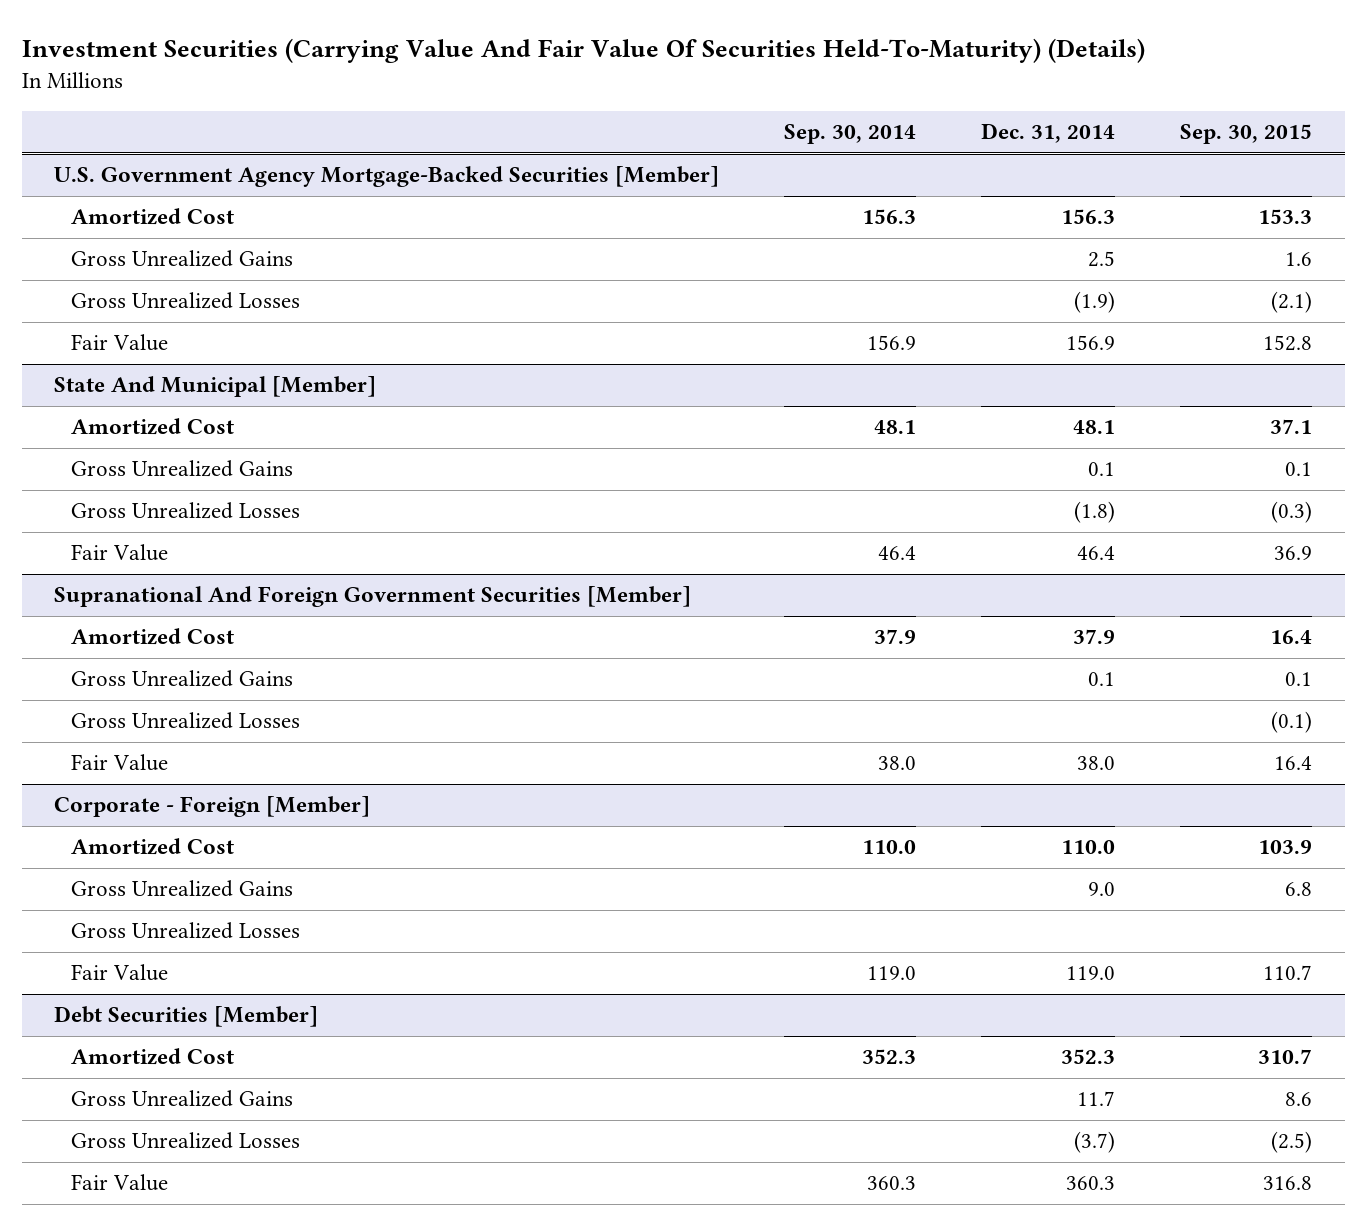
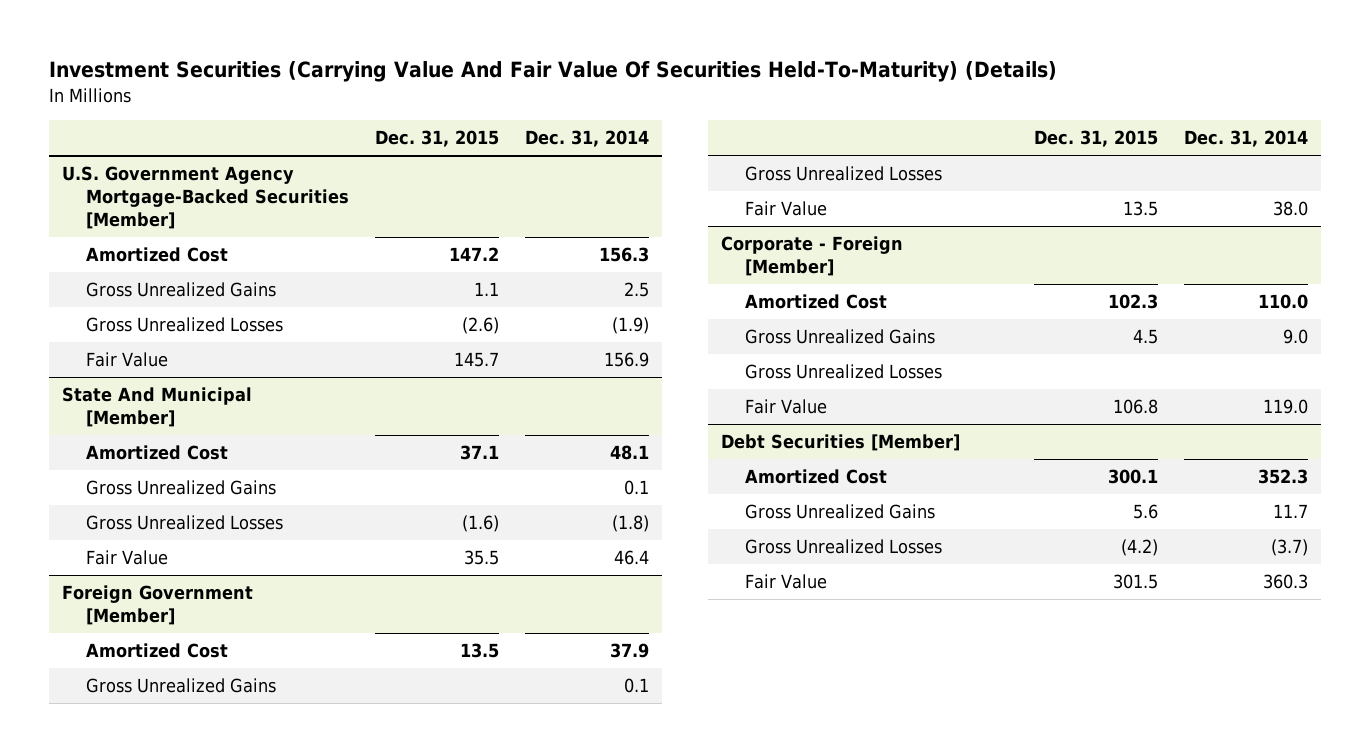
- | Sep. 30, 2014 | Dec. 31, 2014 | Sep. 30, 2015
+ | Dec. 31, 2015 | Dec. 31, 2014
- Supranational And Foreign Government Securities [Member]
+ Foreign Government [Member]

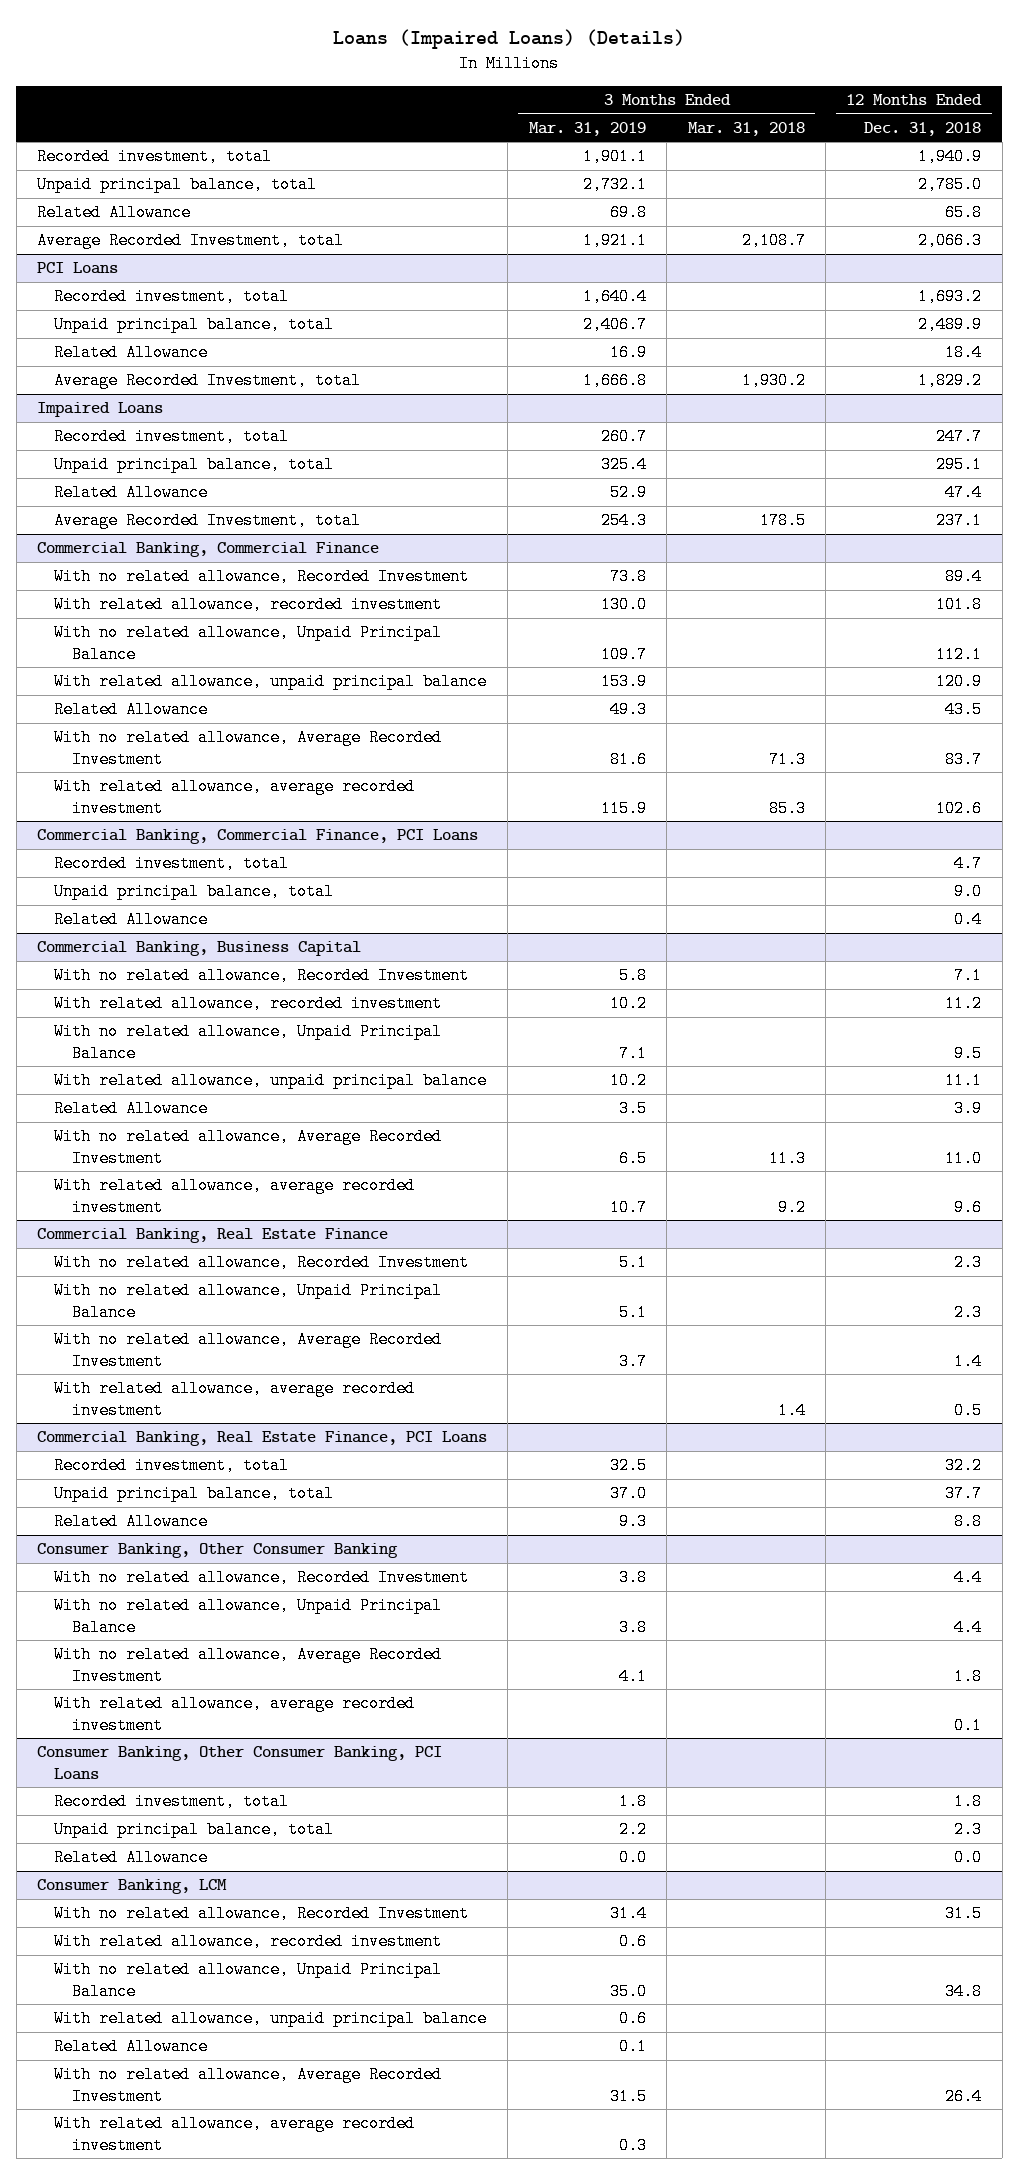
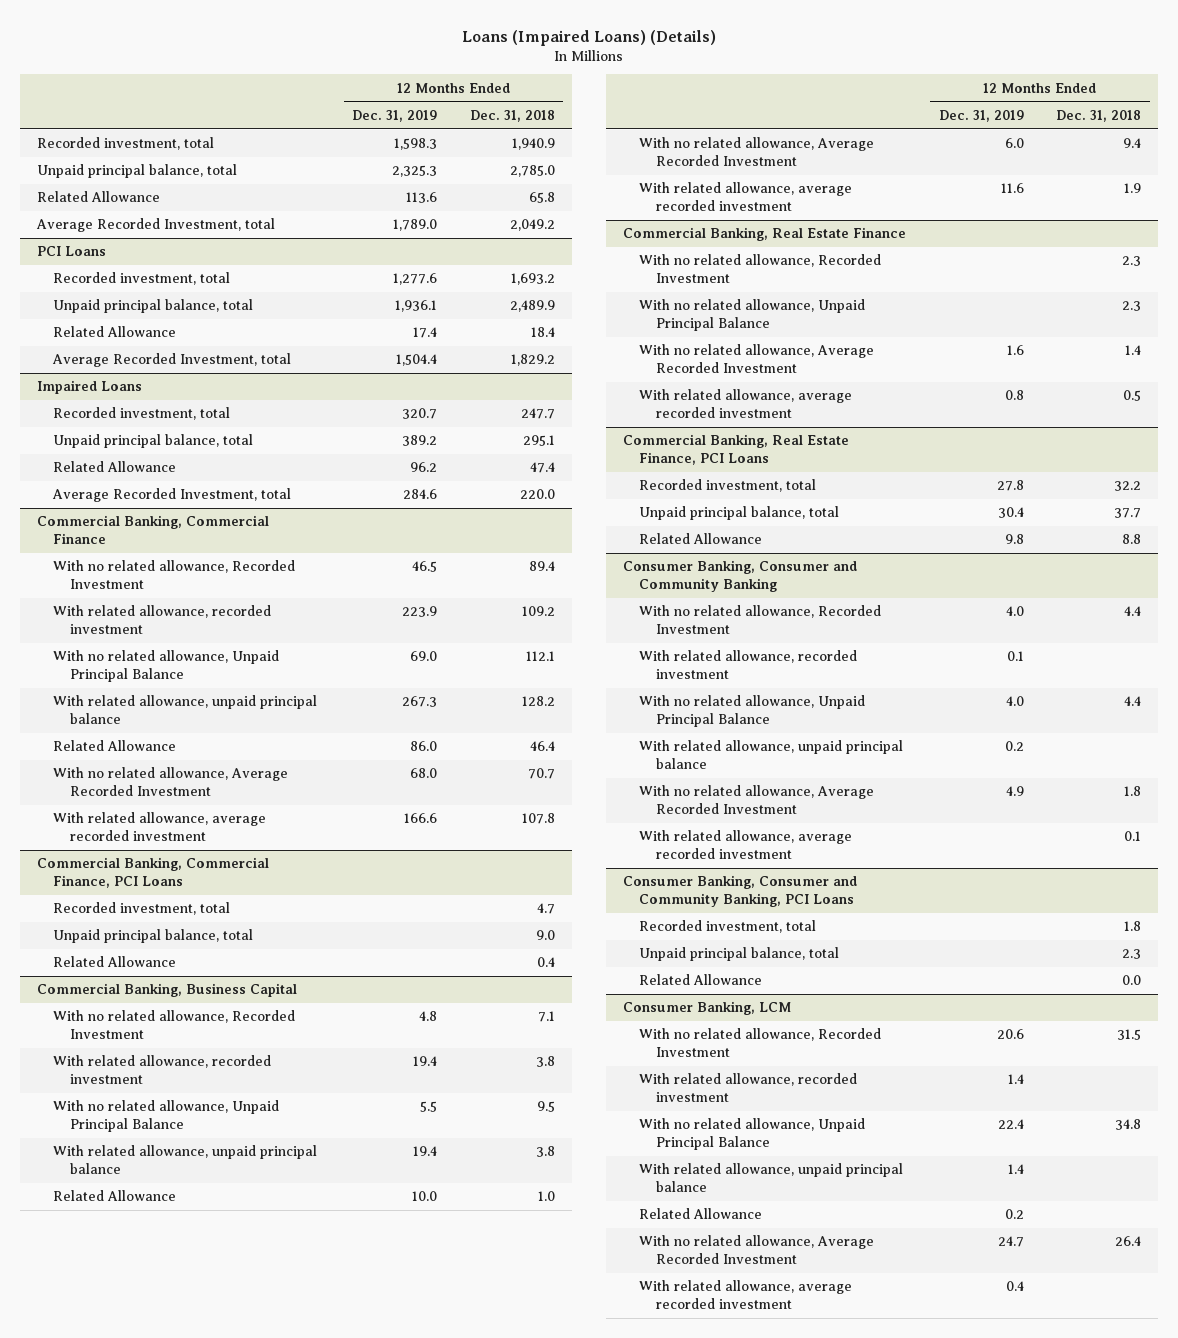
- | 3 Months Ended Mar. 31, 2019 | 3 Months Ended Mar. 31, 2018 | 12 Months Ended Dec. 31, 2018
+ | 12 Months Ended Dec. 31, 2019 | 12 Months Ended Dec. 31, 2018
- Average Recorded Investment, total | 1,921.1 | 2,108.7 | 2,066.3
+ Average Recorded Investment, total | 1,789.0 | 2,049.2
@ Impaired Loans
- Average Recorded Investment, total | 254.3 | 178.5 | 237.1
+ Average Recorded Investment, total | 284.6 | 220.0
@ Commercial Banking, Commercial Finance
- With related allowance, recorded investment | 130.0 | | 101.8
+ With related allowance, recorded investment | 223.9 | 109.2
- With related allowance, unpaid principal balance | 153.9 | | 120.9
- Related Allowance | 49.3 | | 43.5
- With no related allowance, Average Recorded Investment | 81.6 | 71.3 | 83.7
- With related allowance, average recorded investment | 115.9 | 85.3 | 102.6
+ With related allowance, unpaid principal balance | 267.3 | 128.2
+ Related Allowance | 86.0 | 46.4
+ With no related allowance, Average Recorded Investment | 68.0 | 70.7
+ With related allowance, average recorded investment | 166.6 | 107.8
@ Commercial Banking, Business Capital
- With related allowance, recorded investment | 10.2 | | 11.2
+ With related allowance, recorded investment | 19.4 | 3.8
- With related allowance, unpaid principal balance | 10.2 | | 11.1
- Related Allowance | 3.5 | | 3.9
- With no related allowance, Average Recorded Investment | 6.5 | 11.3 | 11.0
- With related allowance, average recorded investment | 10.7 | 9.2 | 9.6
+ With related allowance, unpaid principal balance | 19.4 | 3.8
+ Related Allowance | 10.0 | 1.0
+ With no related allowance, Average Recorded Investment | 6.0 | 9.4
+ With related allowance, average recorded investment | 11.6 | 1.9
- Consumer Banking, Other Consumer Banking
+ Consumer Banking, Consumer and Community Banking
+ With related allowance, recorded investment | 0.1 |
+ With related allowance, unpaid principal balance | 0.2 |
- Consumer Banking, Other Consumer Banking, PCI Loans
+ Consumer Banking, Consumer and Community Banking, PCI Loans

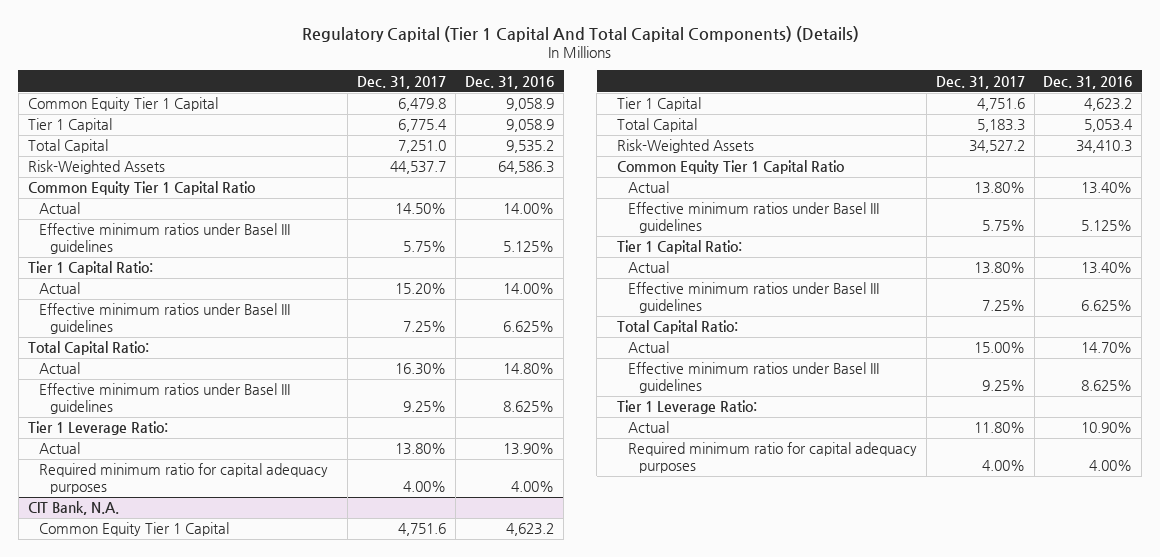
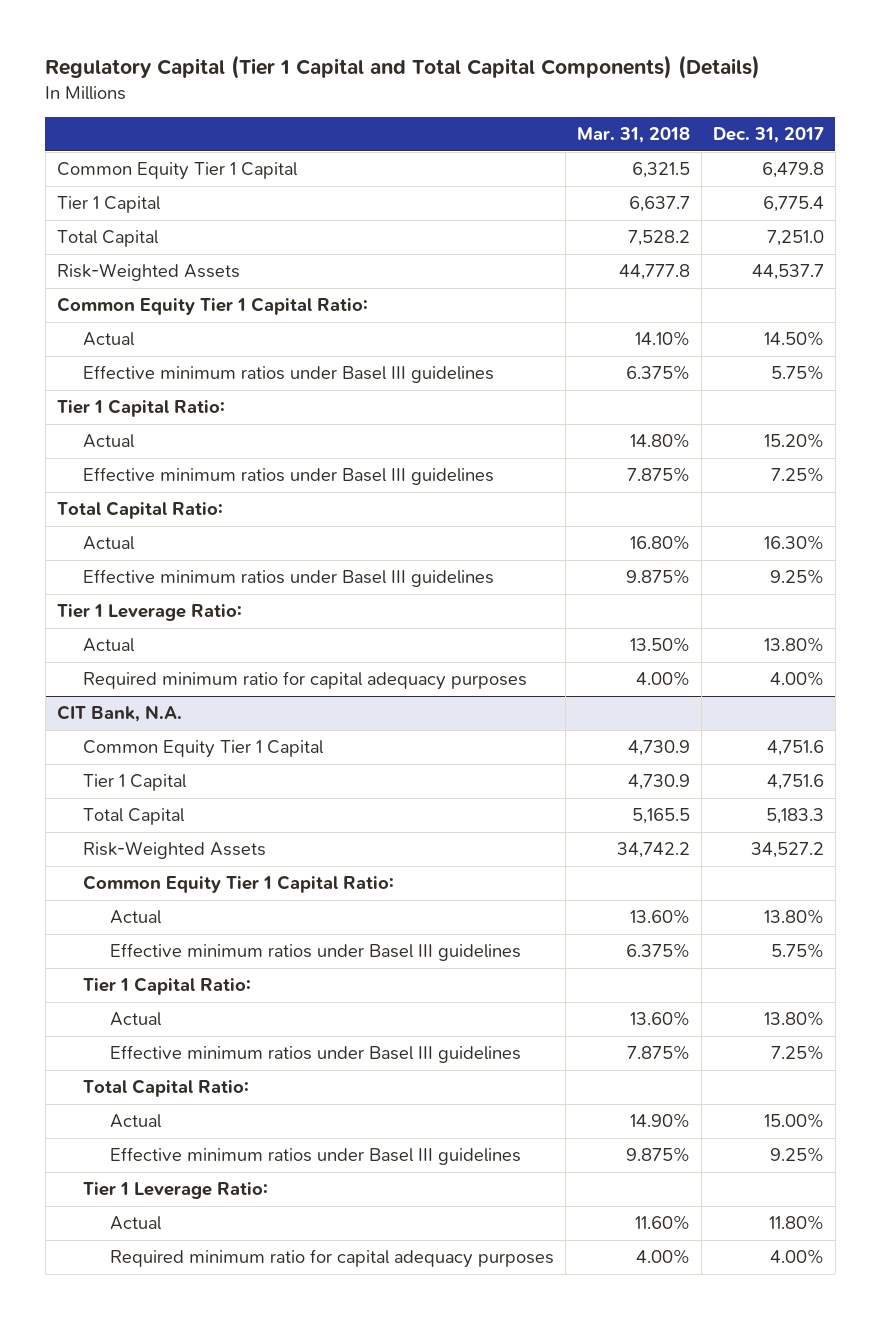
- Regulatory Capital (Tier 1 Capital And Total Capital Components) (Details)
+ Regulatory Capital (Tier 1 Capital and Total Capital Components) (Details)
- | Dec. 31, 2017 | Dec. 31, 2016
+ | Mar. 31, 2018 | Dec. 31, 2017
- Common Equity Tier 1 Capital Ratio
+ Common Equity Tier 1 Capital Ratio:
@ CIT Bank, N.A.
- Common Equity Tier 1 Capital Ratio
+ Common Equity Tier 1 Capital Ratio:

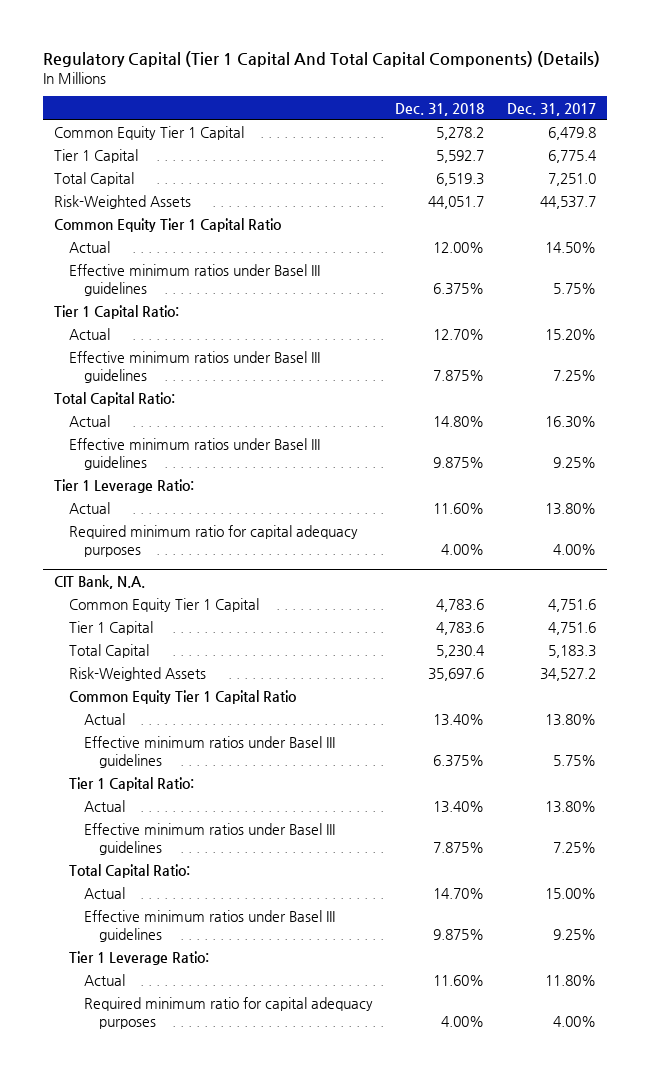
- Regulatory Capital (Tier 1 Capital and Total Capital Components) (Details)
+ Regulatory Capital (Tier 1 Capital And Total Capital Components) (Details)
- | Mar. 31, 2018 | Dec. 31, 2017
+ | Dec. 31, 2018 | Dec. 31, 2017
- Common Equity Tier 1 Capital Ratio:
+ Common Equity Tier 1 Capital Ratio
@ CIT Bank, N.A.
- Common Equity Tier 1 Capital Ratio:
+ Common Equity Tier 1 Capital Ratio

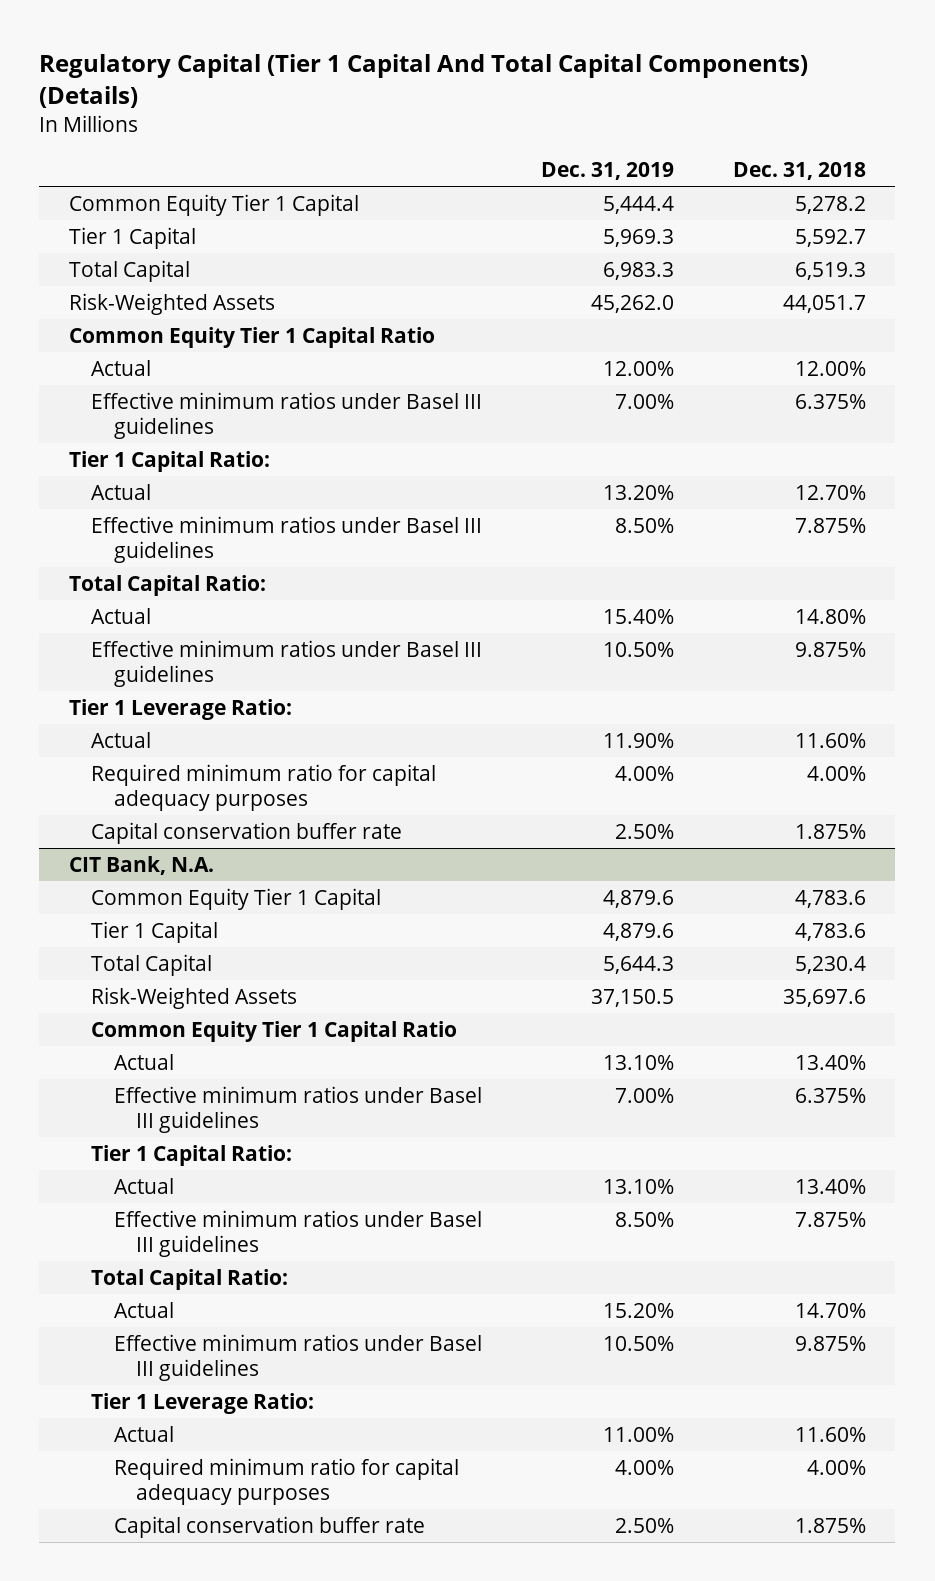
- | Dec. 31, 2018 | Dec. 31, 2017
+ | Dec. 31, 2019 | Dec. 31, 2018
+ Capital conservation buffer rate | 2.50% | 1.875%
@ CIT Bank, N.A.
+ Capital conservation buffer rate | 2.50% | 1.875%

